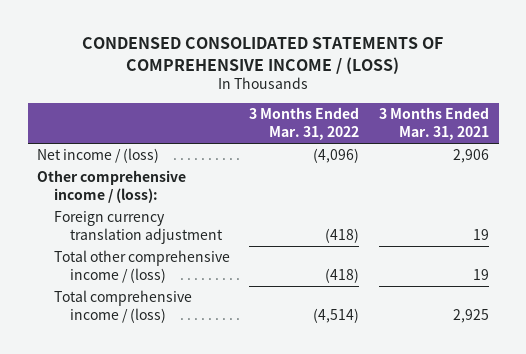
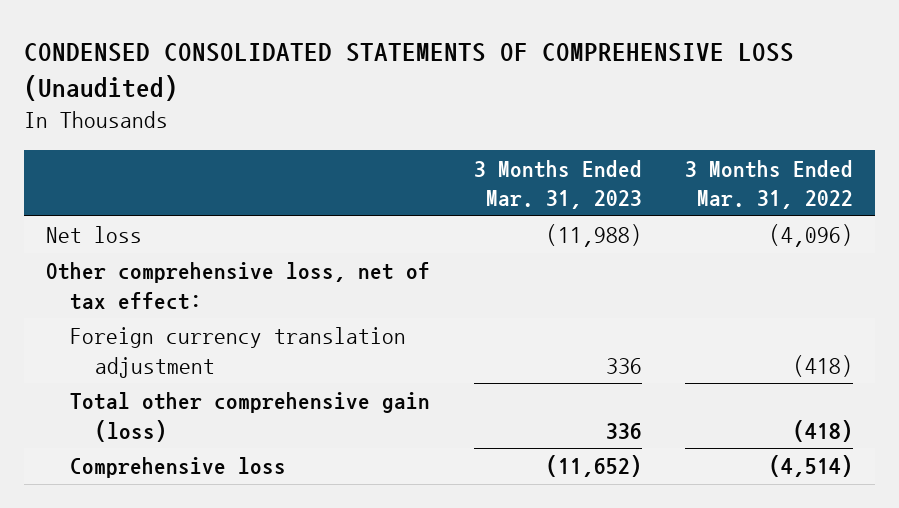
- CONDENSED CONSOLIDATED STATEMENTS OF COMPREHENSIVE INCOME / (LOSS)
+ CONDENSED CONSOLIDATED STATEMENTS OF COMPREHENSIVE LOSS (Unaudited)
- | 3 Months Ended Mar. 31, 2022 | 3 Months Ended Mar. 31, 2021
+ | 3 Months Ended Mar. 31, 2023 | 3 Months Ended Mar. 31, 2022
- Net income / (loss) | (4,096) | 2,906
- Other comprehensive income / (loss):
+ Net loss | (11,988) | (4,096)
+ Other comprehensive loss, net of tax effect:
- Total other comprehensive income / (loss) | (418) | 19
- Total comprehensive income / (loss) | (4,514) | 2,925
+ Total other comprehensive gain (loss) | 336 | (418)
+ Comprehensive loss | (11,652) | (4,514)

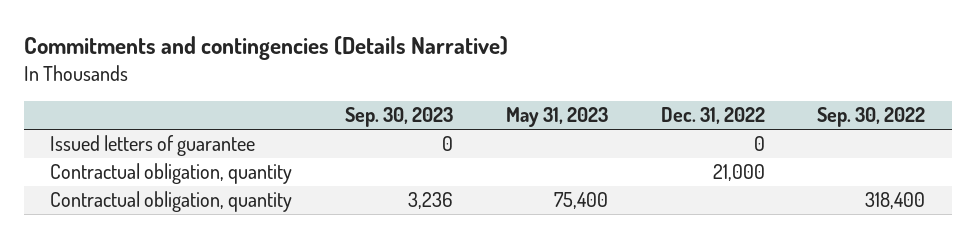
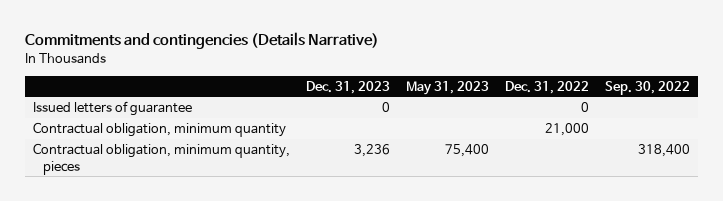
- | Sep. 30, 2023 | May 31, 2023 | Dec. 31, 2022 | Sep. 30, 2022
+ | Dec. 31, 2023 | May 31, 2023 | Dec. 31, 2022 | Sep. 30, 2022
- Contractual obligation, quantity | | | 21,000 |
- Contractual obligation, quantity | 3,236 | 75,400 | | 318,400
+ Contractual obligation, minimum quantity | | | 21,000 |
+ Contractual obligation, minimum quantity, pieces | 3,236 | 75,400 | | 318,400

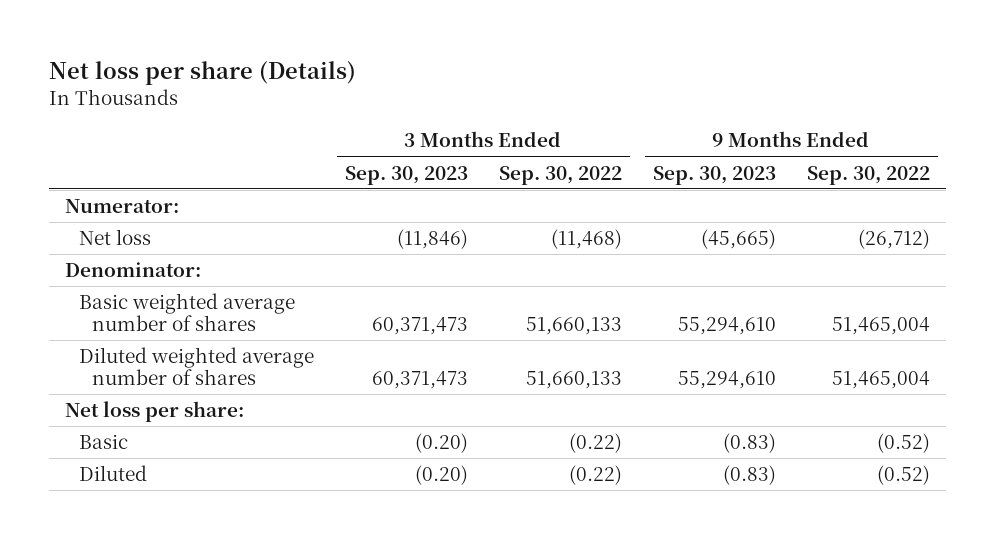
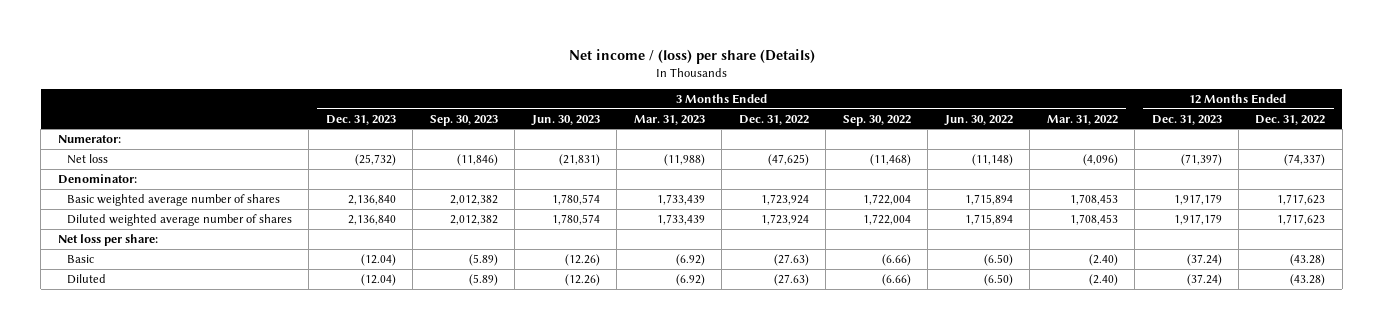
- Net loss per share (Details)
+ Net income / (loss) per share (Details)
- | 3 Months Ended Sep. 30, 2023 | 3 Months Ended Sep. 30, 2022 | 9 Months Ended Sep. 30, 2023 | 9 Months Ended Sep. 30, 2022
+ | 3 Months Ended Dec. 31, 2023 | 3 Months Ended Sep. 30, 2023 | 3 Months Ended Jun. 30, 2023 | 3 Months Ended Mar. 31, 2023 | 3 Months Ended Dec. 31, 2022 | 3 Months Ended Sep. 30, 2022 | 3 Months Ended Jun. 30, 2022 | 3 Months Ended Mar. 31, 2022 | 12 Months Ended Dec. 31, 2023 | 12 Months Ended Dec. 31, 2022
- Basic weighted average number of shares | 60,371,473 | 51,660,133 | 55,294,610 | 51,465,004
- Diluted weighted average number of shares | 60,371,473 | 51,660,133 | 55,294,610 | 51,465,004
+ Basic weighted average number of shares | 2,136,840 | 2,012,382 | 1,780,574 | 1,733,439 | 1,723,924 | 1,722,004 | 1,715,894 | 1,708,453 | 1,917,179 | 1,717,623
+ Diluted weighted average number of shares | 2,136,840 | 2,012,382 | 1,780,574 | 1,733,439 | 1,723,924 | 1,722,004 | 1,715,894 | 1,708,453 | 1,917,179 | 1,717,623
- Basic | (0.20) | (0.22) | (0.83) | (0.52)
- Diluted | (0.20) | (0.22) | (0.83) | (0.52)
+ Basic | (12.04) | (5.89) | (12.26) | (6.92) | (27.63) | (6.66) | (6.50) | (2.40) | (37.24) | (43.28)
+ Diluted | (12.04) | (5.89) | (12.26) | (6.92) | (27.63) | (6.66) | (6.50) | (2.40) | (37.24) | (43.28)

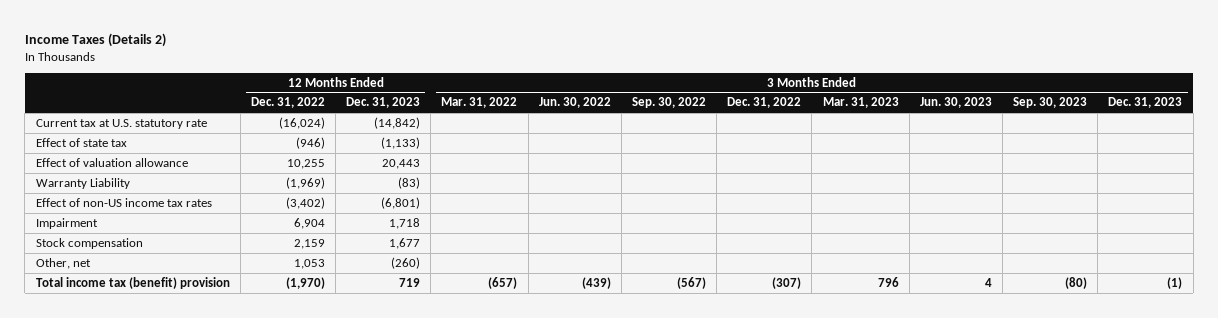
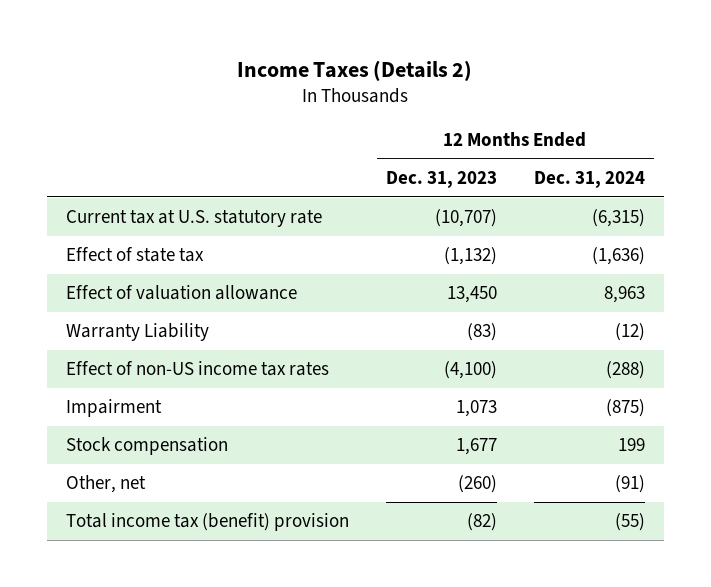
- | 12 Months Ended Dec. 31, 2022 | 12 Months Ended Dec. 31, 2023 | 3 Months Ended Mar. 31, 2022 | 3 Months Ended Jun. 30, 2022 | 3 Months Ended Sep. 30, 2022 | 3 Months Ended Dec. 31, 2022 | 3 Months Ended Mar. 31, 2023 | 3 Months Ended Jun. 30, 2023 | 3 Months Ended Sep. 30, 2023 | 3 Months Ended Dec. 31, 2023
+ | 12 Months Ended Dec. 31, 2023 | 12 Months Ended Dec. 31, 2024
- Current tax at U.S. statutory rate | (16,024) | (14,842) | | | | | | | |
- Effect of state tax | (946) | (1,133) | | | | | | | |
- Effect of valuation allowance | 10,255 | 20,443 | | | | | | | |
+ Current tax at U.S. statutory rate | (10,707) | (6,315)
+ Effect of state tax | (1,132) | (1,636)
+ Effect of valuation allowance | 13,450 | 8,963
- Effect of non-US income tax rates | (3,402) | (6,801) | | | | | | | |
- Impairment | 6,904 | 1,718 | | | | | | | |
+ Effect of non-US income tax rates | (4,100) | (288)
+ Impairment | 1,073 | (875)
- Total income tax (benefit) provision | (1,970) | 719 | (657) | (439) | (567) | (307) | 796 | 4 | (80) | (1)
+ Total income tax (benefit) provision | (82) | (55)

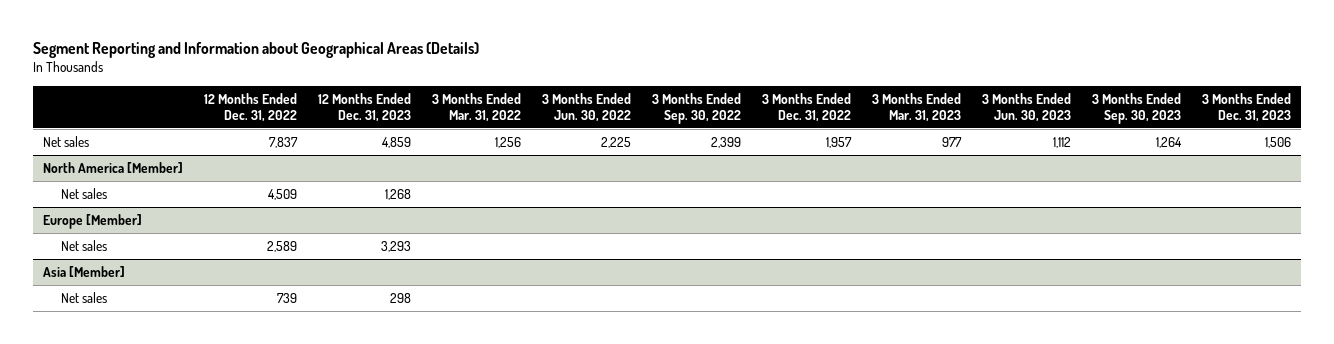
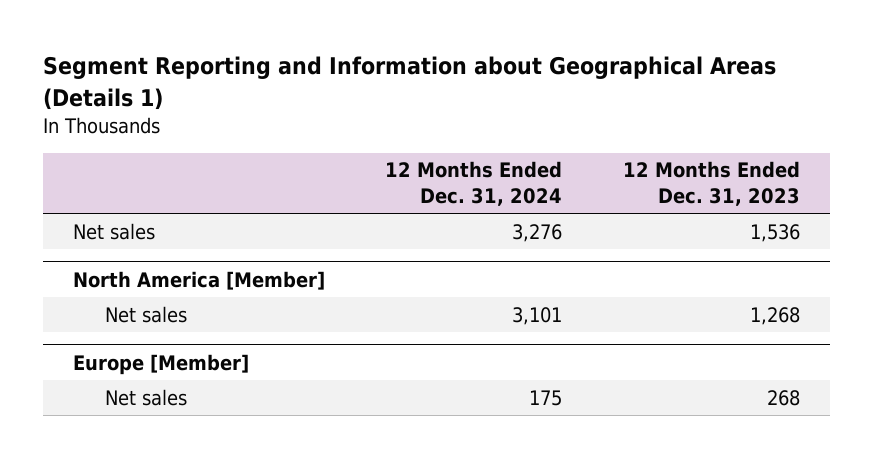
- Segment Reporting and Information about Geographical Areas (Details)
+ Segment Reporting and Information about Geographical Areas (Details 1)
- | 12 Months Ended Dec. 31, 2022 | 12 Months Ended Dec. 31, 2023 | 3 Months Ended Mar. 31, 2022 | 3 Months Ended Jun. 30, 2022 | 3 Months Ended Sep. 30, 2022 | 3 Months Ended Dec. 31, 2022 | 3 Months Ended Mar. 31, 2023 | 3 Months Ended Jun. 30, 2023 | 3 Months Ended Sep. 30, 2023 | 3 Months Ended Dec. 31, 2023
+ | 12 Months Ended Dec. 31, 2024 | 12 Months Ended Dec. 31, 2023
- Net sales | 7,837 | 4,859 | 1,256 | 2,225 | 2,399 | 1,957 | 977 | 1,112 | 1,264 | 1,506
+ Net sales | 3,276 | 1,536
@ Europe [Member]
- Net sales | 2,589 | 3,293 | | | | | | | |
- Asia [Member]
- Net sales | 739 | 298 | | | | | | | |
@ Europe [Member]
+ Net sales | 175 | 268

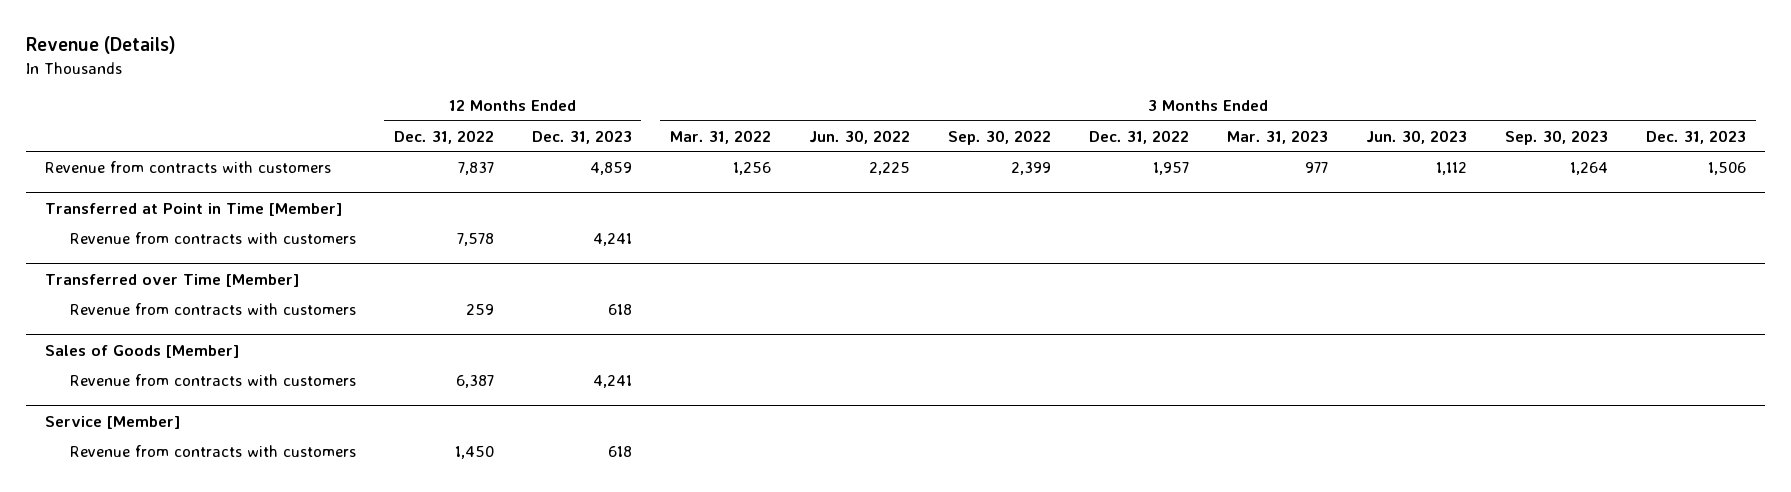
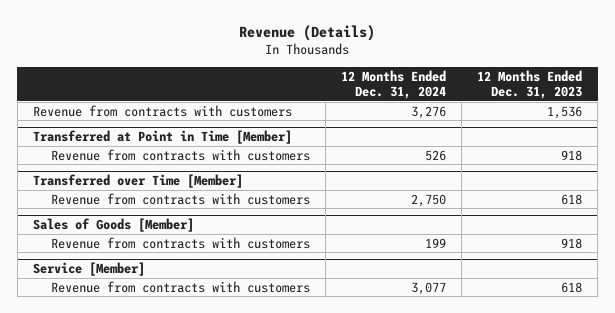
- | 12 Months Ended Dec. 31, 2022 | 12 Months Ended Dec. 31, 2023 | 3 Months Ended Mar. 31, 2022 | 3 Months Ended Jun. 30, 2022 | 3 Months Ended Sep. 30, 2022 | 3 Months Ended Dec. 31, 2022 | 3 Months Ended Mar. 31, 2023 | 3 Months Ended Jun. 30, 2023 | 3 Months Ended Sep. 30, 2023 | 3 Months Ended Dec. 31, 2023
+ | 12 Months Ended Dec. 31, 2024 | 12 Months Ended Dec. 31, 2023
- Revenue from contracts with customers | 7,837 | 4,859 | 1,256 | 2,225 | 2,399 | 1,957 | 977 | 1,112 | 1,264 | 1,506
+ Revenue from contracts with customers | 3,276 | 1,536
@ Transferred at Point in Time [Member]
- Revenue from contracts with customers | 7,578 | 4,241 | | | | | | | |
+ Revenue from contracts with customers | 526 | 918
@ Sales of Goods [Member]
- Revenue from contracts with customers | 6,387 | 4,241 | | | | | | | |
+ Revenue from contracts with customers | 199 | 918

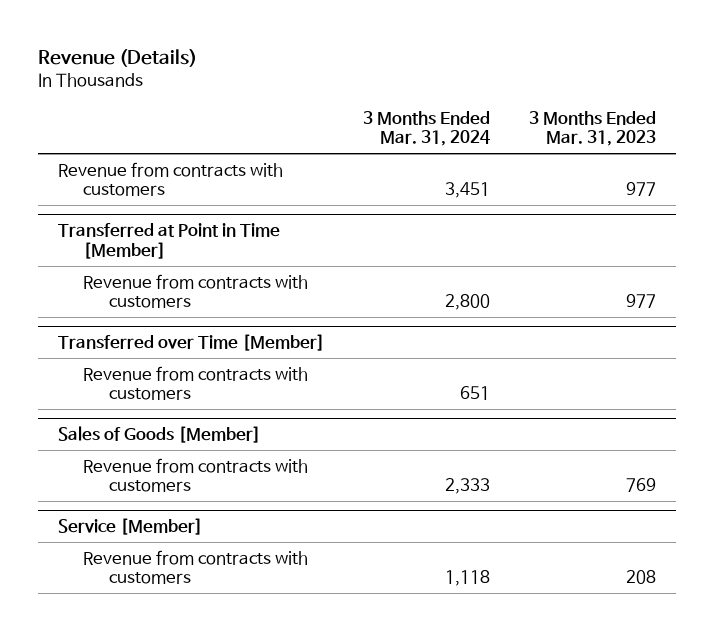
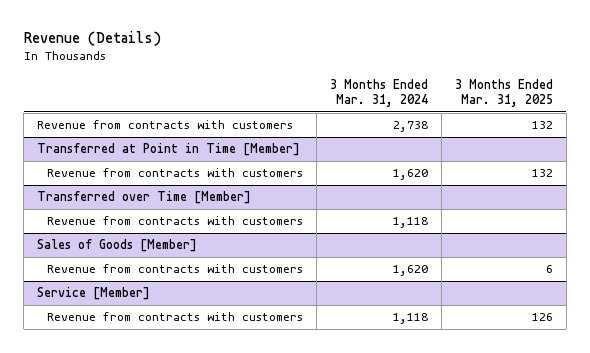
- | 3 Months Ended Mar. 31, 2024 | 3 Months Ended Mar. 31, 2023
+ | 3 Months Ended Mar. 31, 2024 | 3 Months Ended Mar. 31, 2025
- Revenue from contracts with customers | 3,451 | 977
+ Revenue from contracts with customers | 2,738 | 132
@ Transferred at Point in Time [Member]
- Revenue from contracts with customers | 2,800 | 977
+ Revenue from contracts with customers | 1,620 | 132
@ Transferred over Time [Member]
- Revenue from contracts with customers | 651 |
+ Revenue from contracts with customers | 1,118 |
@ Sales of Goods [Member]
- Revenue from contracts with customers | 2,333 | 769
+ Revenue from contracts with customers | 1,620 | 6

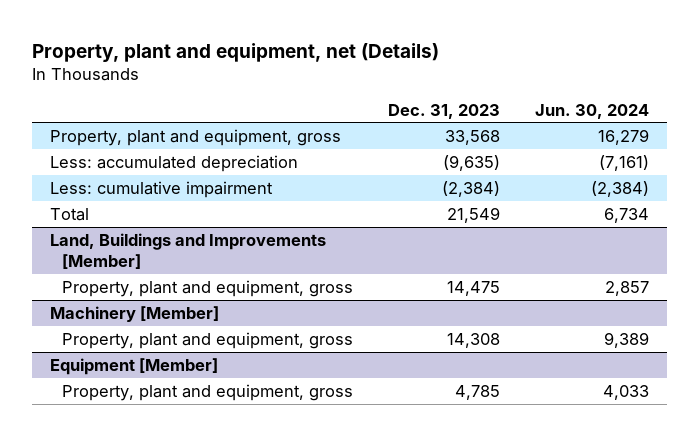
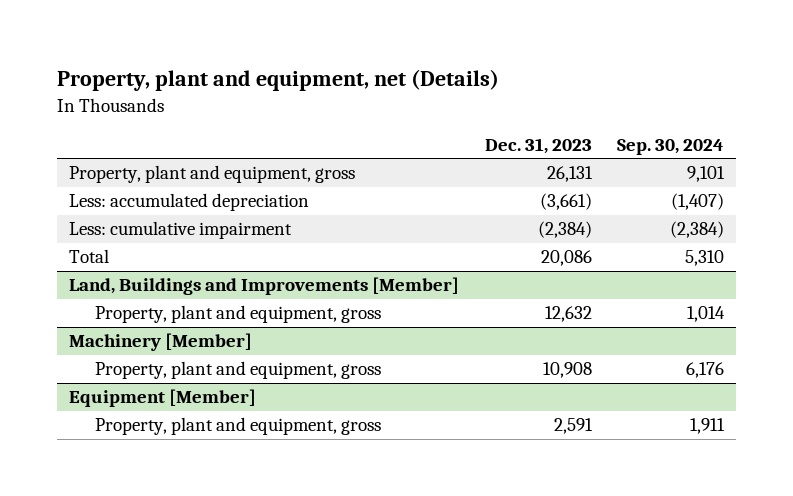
- | Dec. 31, 2023 | Jun. 30, 2024
+ | Dec. 31, 2023 | Sep. 30, 2024
- Property, plant and equipment, gross | 33,568 | 16,279
- Less: accumulated depreciation | (9,635) | (7,161)
+ Property, plant and equipment, gross | 26,131 | 9,101
+ Less: accumulated depreciation | (3,661) | (1,407)
- Total | 21,549 | 6,734
+ Total | 20,086 | 5,310
@ Land, Buildings and Improvements [Member]
- Property, plant and equipment, gross | 14,475 | 2,857
+ Property, plant and equipment, gross | 12,632 | 1,014
@ Machinery [Member]
- Property, plant and equipment, gross | 14,308 | 9,389
+ Property, plant and equipment, gross | 10,908 | 6,176
@ Equipment [Member]
- Property, plant and equipment, gross | 4,785 | 4,033
+ Property, plant and equipment, gross | 2,591 | 1,911

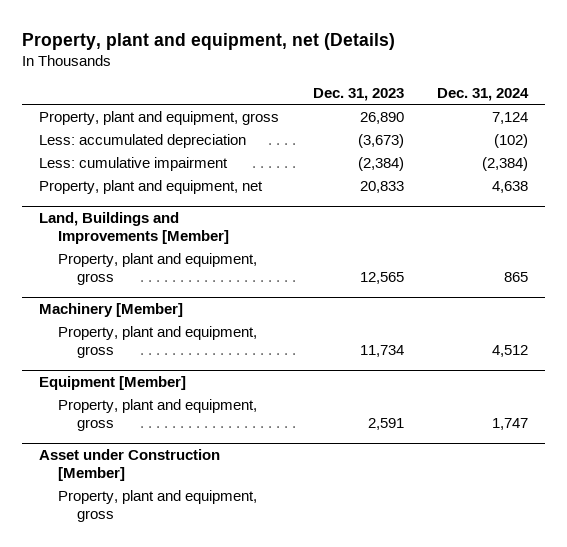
- | Dec. 31, 2023 | Sep. 30, 2024
+ | Dec. 31, 2023 | Dec. 31, 2024
- Property, plant and equipment, gross | 26,131 | 9,101
- Less: accumulated depreciation | (3,661) | (1,407)
+ Property, plant and equipment, gross | 26,890 | 7,124
+ Less: accumulated depreciation | (3,673) | (102)
- Total | 20,086 | 5,310
+ Property, plant and equipment, net | 20,833 | 4,638
@ Land, Buildings and Improvements [Member]
- Property, plant and equipment, gross | 12,632 | 1,014
+ Property, plant and equipment, gross | 12,565 | 865
@ Machinery [Member]
- Property, plant and equipment, gross | 10,908 | 6,176
+ Property, plant and equipment, gross | 11,734 | 4,512
+ Asset under Construction [Member]
+ Property, plant and equipment, gross

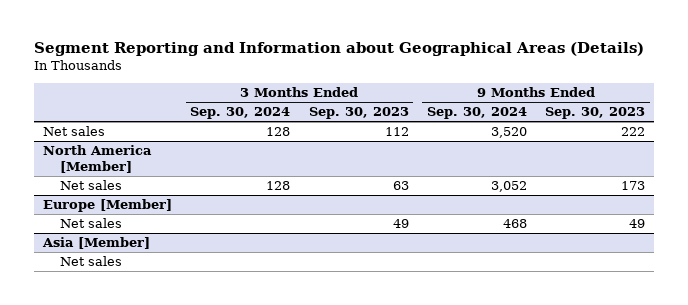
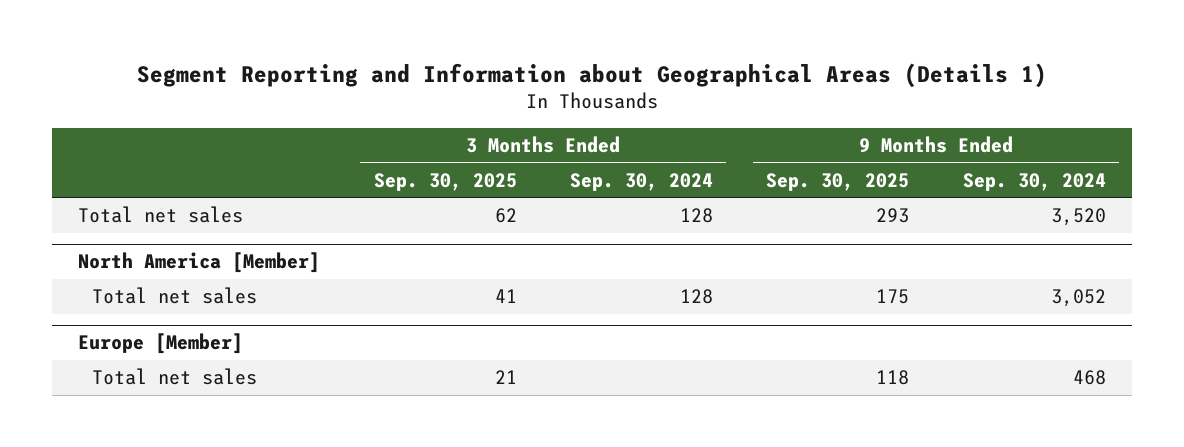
- Segment Reporting and Information about Geographical Areas (Details)
+ Segment Reporting and Information about Geographical Areas (Details 1)
- | 3 Months Ended Sep. 30, 2024 | 3 Months Ended Sep. 30, 2023 | 9 Months Ended Sep. 30, 2024 | 9 Months Ended Sep. 30, 2023
+ | 3 Months Ended Sep. 30, 2025 | 3 Months Ended Sep. 30, 2024 | 9 Months Ended Sep. 30, 2025 | 9 Months Ended Sep. 30, 2024
- Net sales | 128 | 112 | 3,520 | 222
+ Total net sales | 62 | 128 | 293 | 3,520
@ North America [Member]
- Net sales | 128 | 63 | 3,052 | 173
+ Total net sales | 41 | 128 | 175 | 3,052
@ Europe [Member]
- Net sales | | 49 | 468 | 49
- Asia [Member]
- Net sales
@ Europe [Member]
+ Total net sales | 21 | | 118 | 468

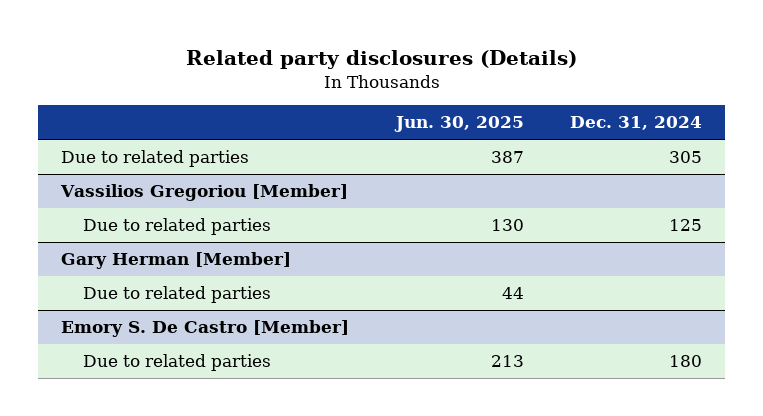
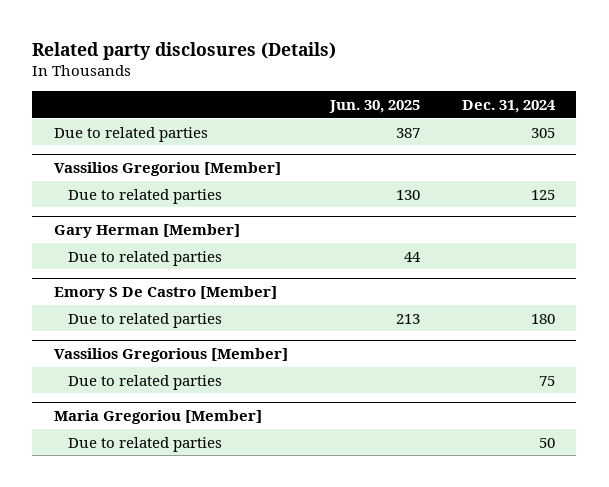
- Emory S. De Castro [Member]
+ Emory S De Castro [Member]
+ Vassilios Gregorious [Member]
+ Due to related parties | | 75
+ Maria Gregoriou [Member]
+ Due to related parties | | 50

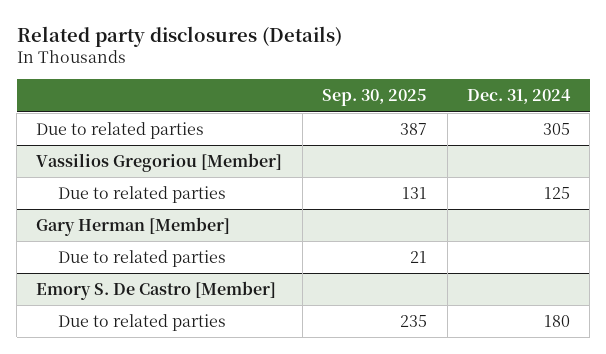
- | Jun. 30, 2025 | Dec. 31, 2024
+ | Sep. 30, 2025 | Dec. 31, 2024
- Emory S De Castro [Member]
+ Emory S. De Castro [Member]
- Vassilios Gregorious [Member]
- Due to related parties | | 75
- Maria Gregoriou [Member]
- Due to related parties | | 50

